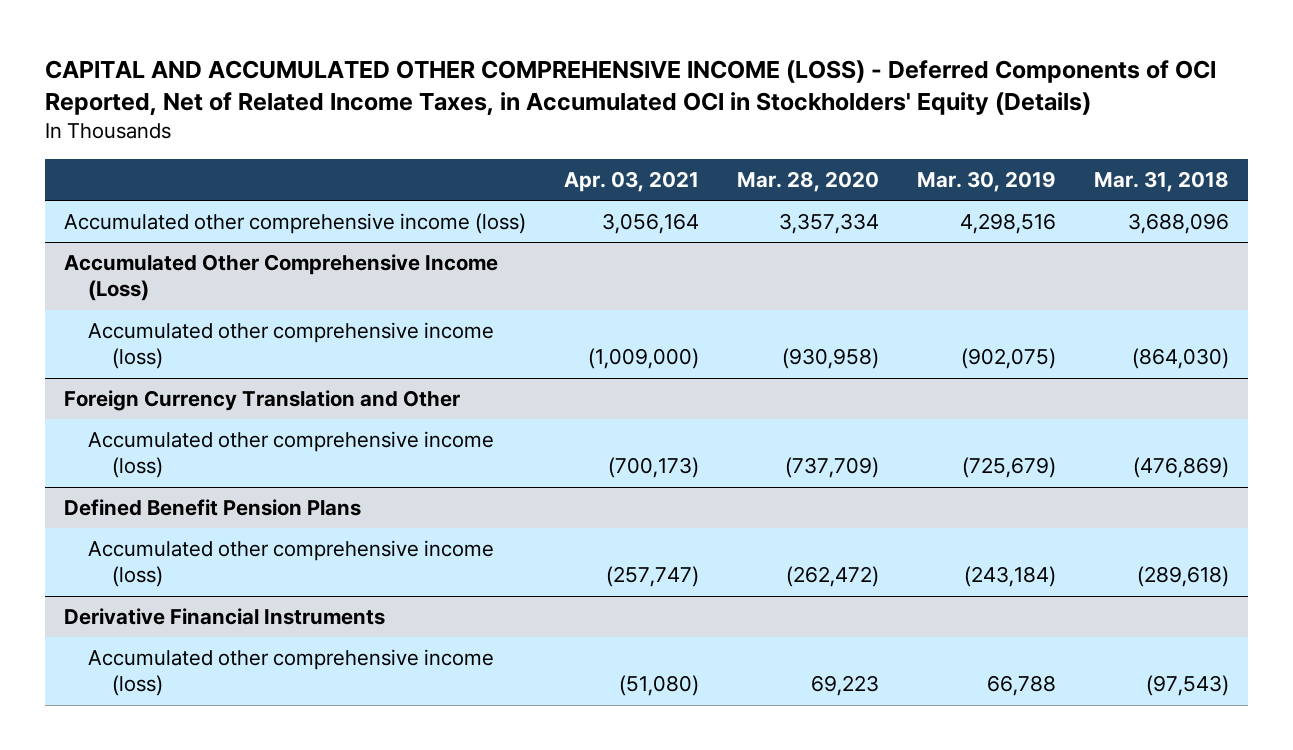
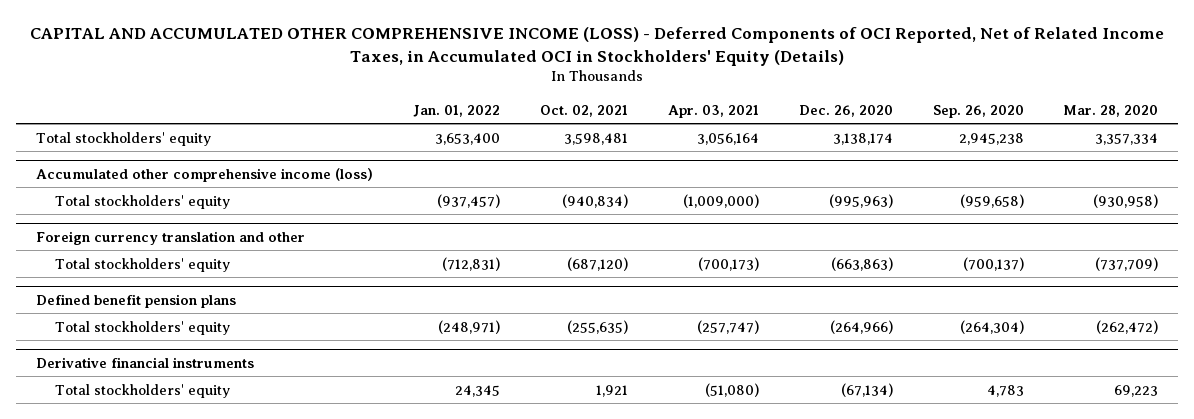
- | Apr. 03, 2021 | Mar. 28, 2020 | Mar. 30, 2019 | Mar. 31, 2018
+ | Jan. 01, 2022 | Oct. 02, 2021 | Apr. 03, 2021 | Dec. 26, 2020 | Sep. 26, 2020 | Mar. 28, 2020
- Accumulated other comprehensive income (loss) | 3,056,164 | 3,357,334 | 4,298,516 | 3,688,096
- Accumulated Other Comprehensive Income (Loss)
- Accumulated other comprehensive income (loss) | (1,009,000) | (930,958) | (902,075) | (864,030)
- Foreign Currency Translation and Other
- Accumulated other comprehensive income (loss) | (700,173) | (737,709) | (725,679) | (476,869)
- Defined Benefit Pension Plans
- Accumulated other comprehensive income (loss) | (257,747) | (262,472) | (243,184) | (289,618)
- Derivative Financial Instruments
- Accumulated other comprehensive income (loss) | (51,080) | 69,223 | 66,788 | (97,543)
+ Total stockholders' equity | 3,653,400 | 3,598,481 | 3,056,164 | 3,138,174 | 2,945,238 | 3,357,334
+ Accumulated other comprehensive income (loss)
+ Total stockholders' equity | (937,457) | (940,834) | (1,009,000) | (995,963) | (959,658) | (930,958)
+ Foreign currency translation and other
+ Total stockholders' equity | (712,831) | (687,120) | (700,173) | (663,863) | (700,137) | (737,709)
+ Defined benefit pension plans
+ Total stockholders' equity | (248,971) | (255,635) | (257,747) | (264,966) | (264,304) | (262,472)
+ Derivative financial instruments
+ Total stockholders' equity | 24,345 | 1,921 | (51,080) | (67,134) | 4,783 | 69,223

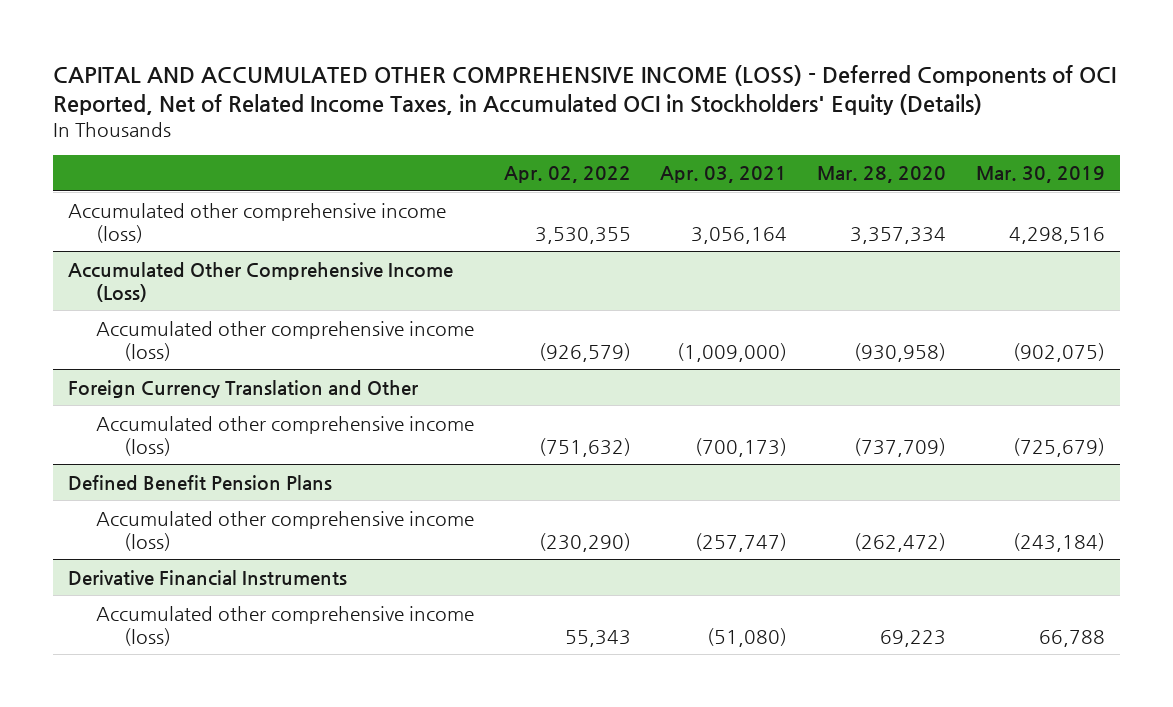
- | Jan. 01, 2022 | Oct. 02, 2021 | Apr. 03, 2021 | Dec. 26, 2020 | Sep. 26, 2020 | Mar. 28, 2020
+ | Apr. 02, 2022 | Apr. 03, 2021 | Mar. 28, 2020 | Mar. 30, 2019
- Total stockholders' equity | 3,653,400 | 3,598,481 | 3,056,164 | 3,138,174 | 2,945,238 | 3,357,334
- Accumulated other comprehensive income (loss)
- Total stockholders' equity | (937,457) | (940,834) | (1,009,000) | (995,963) | (959,658) | (930,958)
- Foreign currency translation and other
- Total stockholders' equity | (712,831) | (687,120) | (700,173) | (663,863) | (700,137) | (737,709)
- Defined benefit pension plans
- Total stockholders' equity | (248,971) | (255,635) | (257,747) | (264,966) | (264,304) | (262,472)
- Derivative financial instruments
- Total stockholders' equity | 24,345 | 1,921 | (51,080) | (67,134) | 4,783 | 69,223
+ Accumulated other comprehensive income (loss) | 3,530,355 | 3,056,164 | 3,357,334 | 4,298,516
+ Accumulated Other Comprehensive Income (Loss)
+ Accumulated other comprehensive income (loss) | (926,579) | (1,009,000) | (930,958) | (902,075)
+ Foreign Currency Translation and Other
+ Accumulated other comprehensive income (loss) | (751,632) | (700,173) | (737,709) | (725,679)
+ Defined Benefit Pension Plans
+ Accumulated other comprehensive income (loss) | (230,290) | (257,747) | (262,472) | (243,184)
+ Derivative Financial Instruments
+ Accumulated other comprehensive income (loss) | 55,343 | (51,080) | 69,223 | 66,788

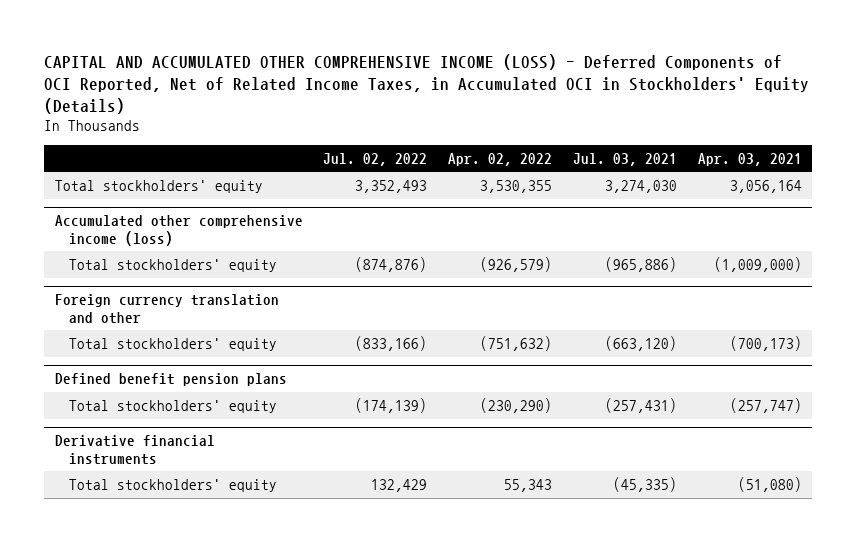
- | Apr. 02, 2022 | Apr. 03, 2021 | Mar. 28, 2020 | Mar. 30, 2019
+ | Jul. 02, 2022 | Apr. 02, 2022 | Jul. 03, 2021 | Apr. 03, 2021
- Accumulated other comprehensive income (loss) | 3,530,355 | 3,056,164 | 3,357,334 | 4,298,516
- Accumulated Other Comprehensive Income (Loss)
- Accumulated other comprehensive income (loss) | (926,579) | (1,009,000) | (930,958) | (902,075)
- Foreign Currency Translation and Other
- Accumulated other comprehensive income (loss) | (751,632) | (700,173) | (737,709) | (725,679)
- Defined Benefit Pension Plans
- Accumulated other comprehensive income (loss) | (230,290) | (257,747) | (262,472) | (243,184)
- Derivative Financial Instruments
- Accumulated other comprehensive income (loss) | 55,343 | (51,080) | 69,223 | 66,788
+ Total stockholders' equity | 3,352,493 | 3,530,355 | 3,274,030 | 3,056,164
+ Accumulated other comprehensive income (loss)
+ Total stockholders' equity | (874,876) | (926,579) | (965,886) | (1,009,000)
+ Foreign currency translation and other
+ Total stockholders' equity | (833,166) | (751,632) | (663,120) | (700,173)
+ Defined benefit pension plans
+ Total stockholders' equity | (174,139) | (230,290) | (257,431) | (257,747)
+ Derivative financial instruments
+ Total stockholders' equity | 132,429 | 55,343 | (45,335) | (51,080)

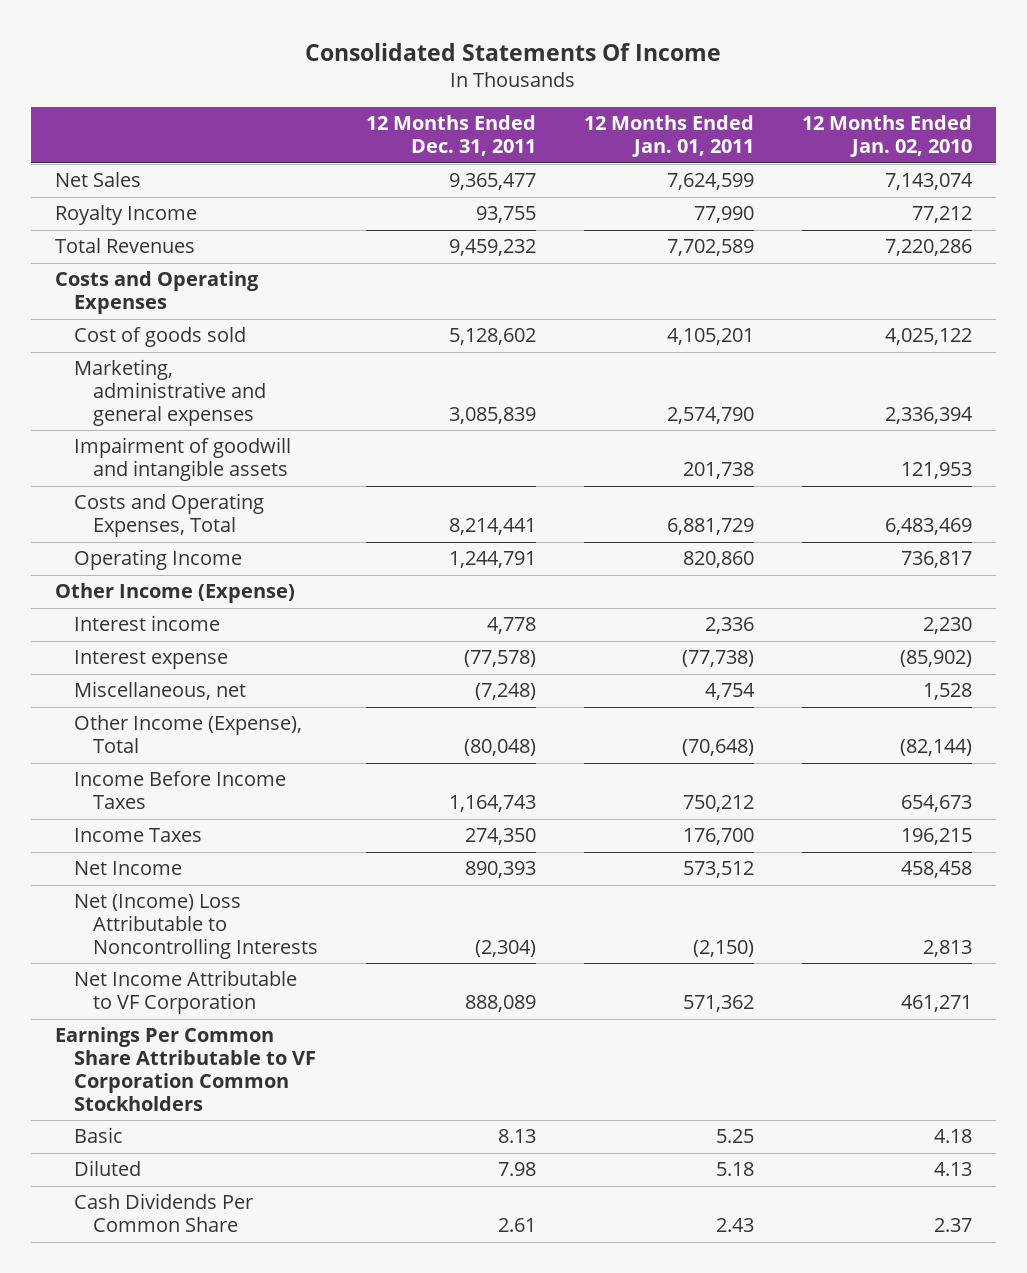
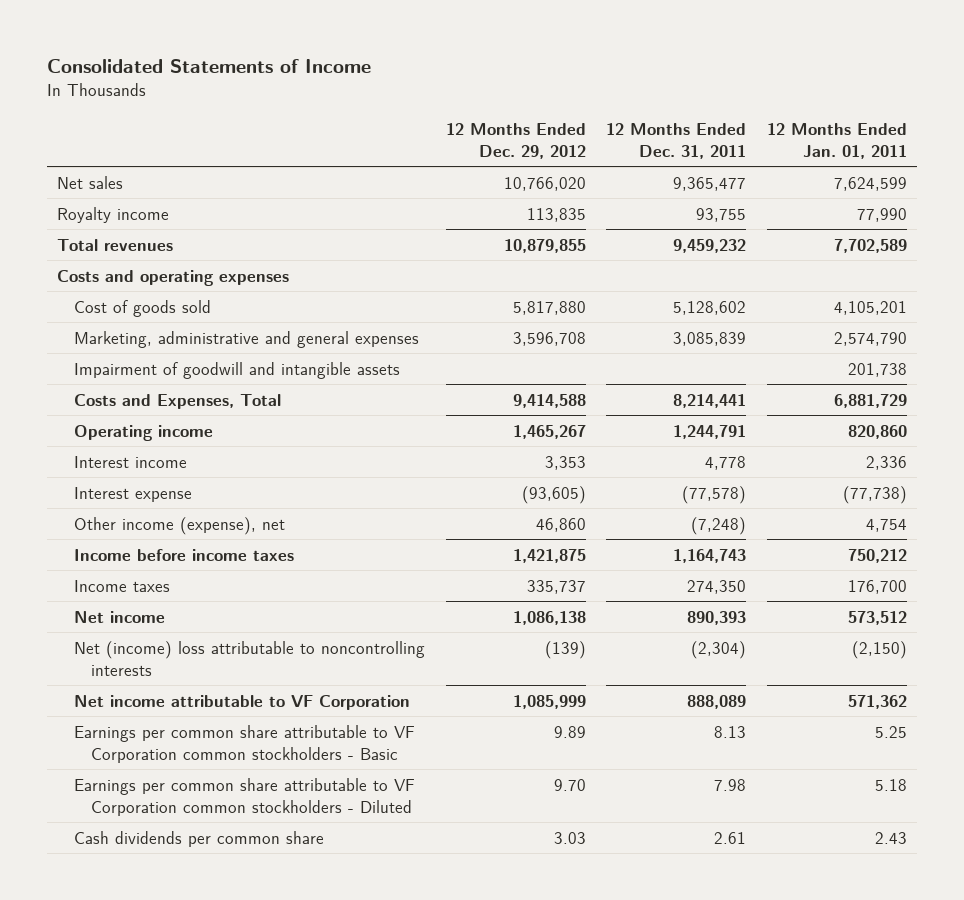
- Consolidated Statements Of Income
+ Consolidated Statements of Income
- | 12 Months Ended Dec. 31, 2011 | 12 Months Ended Jan. 01, 2011 | 12 Months Ended Jan. 02, 2010
+ | 12 Months Ended Dec. 29, 2012 | 12 Months Ended Dec. 31, 2011 | 12 Months Ended Jan. 01, 2011
- Net Sales | 9,365,477 | 7,624,599 | 7,143,074
- Royalty Income | 93,755 | 77,990 | 77,212
- Total Revenues | 9,459,232 | 7,702,589 | 7,220,286
- Costs and Operating Expenses
+ Net sales | 10,766,020 | 9,365,477 | 7,624,599
+ Royalty income | 113,835 | 93,755 | 77,990
+ Total revenues | 10,879,855 | 9,459,232 | 7,702,589
+ Costs and operating expenses
- Costs and Operating Expenses, Total | 8,214,441 | 6,881,729 | 6,483,469
- Operating Income | 1,244,791 | 820,860 | 736,817
- Other Income (Expense)
+ Costs and Expenses, Total | 9,414,588 | 8,214,441 | 6,881,729
+ Operating income | 1,465,267 | 1,244,791 | 820,860
- Miscellaneous, net | (7,248) | 4,754 | 1,528
- Other Income (Expense), Total | (80,048) | (70,648) | (82,144)
- Income Before Income Taxes | 1,164,743 | 750,212 | 654,673
- Income Taxes | 274,350 | 176,700 | 196,215
- Net Income | 890,393 | 573,512 | 458,458
- Net (Income) Loss Attributable to Noncontrolling Interests | (2,304) | (2,150) | 2,813
- Net Income Attributable to VF Corporation | 888,089 | 571,362 | 461,271
- Earnings Per Common Share Attributable to VF Corporation Common Stockholders
- Basic | 8.13 | 5.25 | 4.18
- Diluted | 7.98 | 5.18 | 4.13
- Cash Dividends Per Common Share | 2.61 | 2.43 | 2.37
+ Other income (expense), net | 46,860 | (7,248) | 4,754
+ Income before income taxes | 1,421,875 | 1,164,743 | 750,212
+ Income taxes | 335,737 | 274,350 | 176,700
+ Net income | 1,086,138 | 890,393 | 573,512
+ Net (income) loss attributable to noncontrolling interests | (139) | (2,304) | (2,150)
+ Net income attributable to VF Corporation | 1,085,999 | 888,089 | 571,362
+ Earnings per common share attributable to VF Corporation common stockholders - Basic | 9.89 | 8.13 | 5.25
+ Earnings per common share attributable to VF Corporation common stockholders - Diluted | 9.70 | 7.98 | 5.18
+ Cash dividends per common share | 3.03 | 2.61 | 2.43

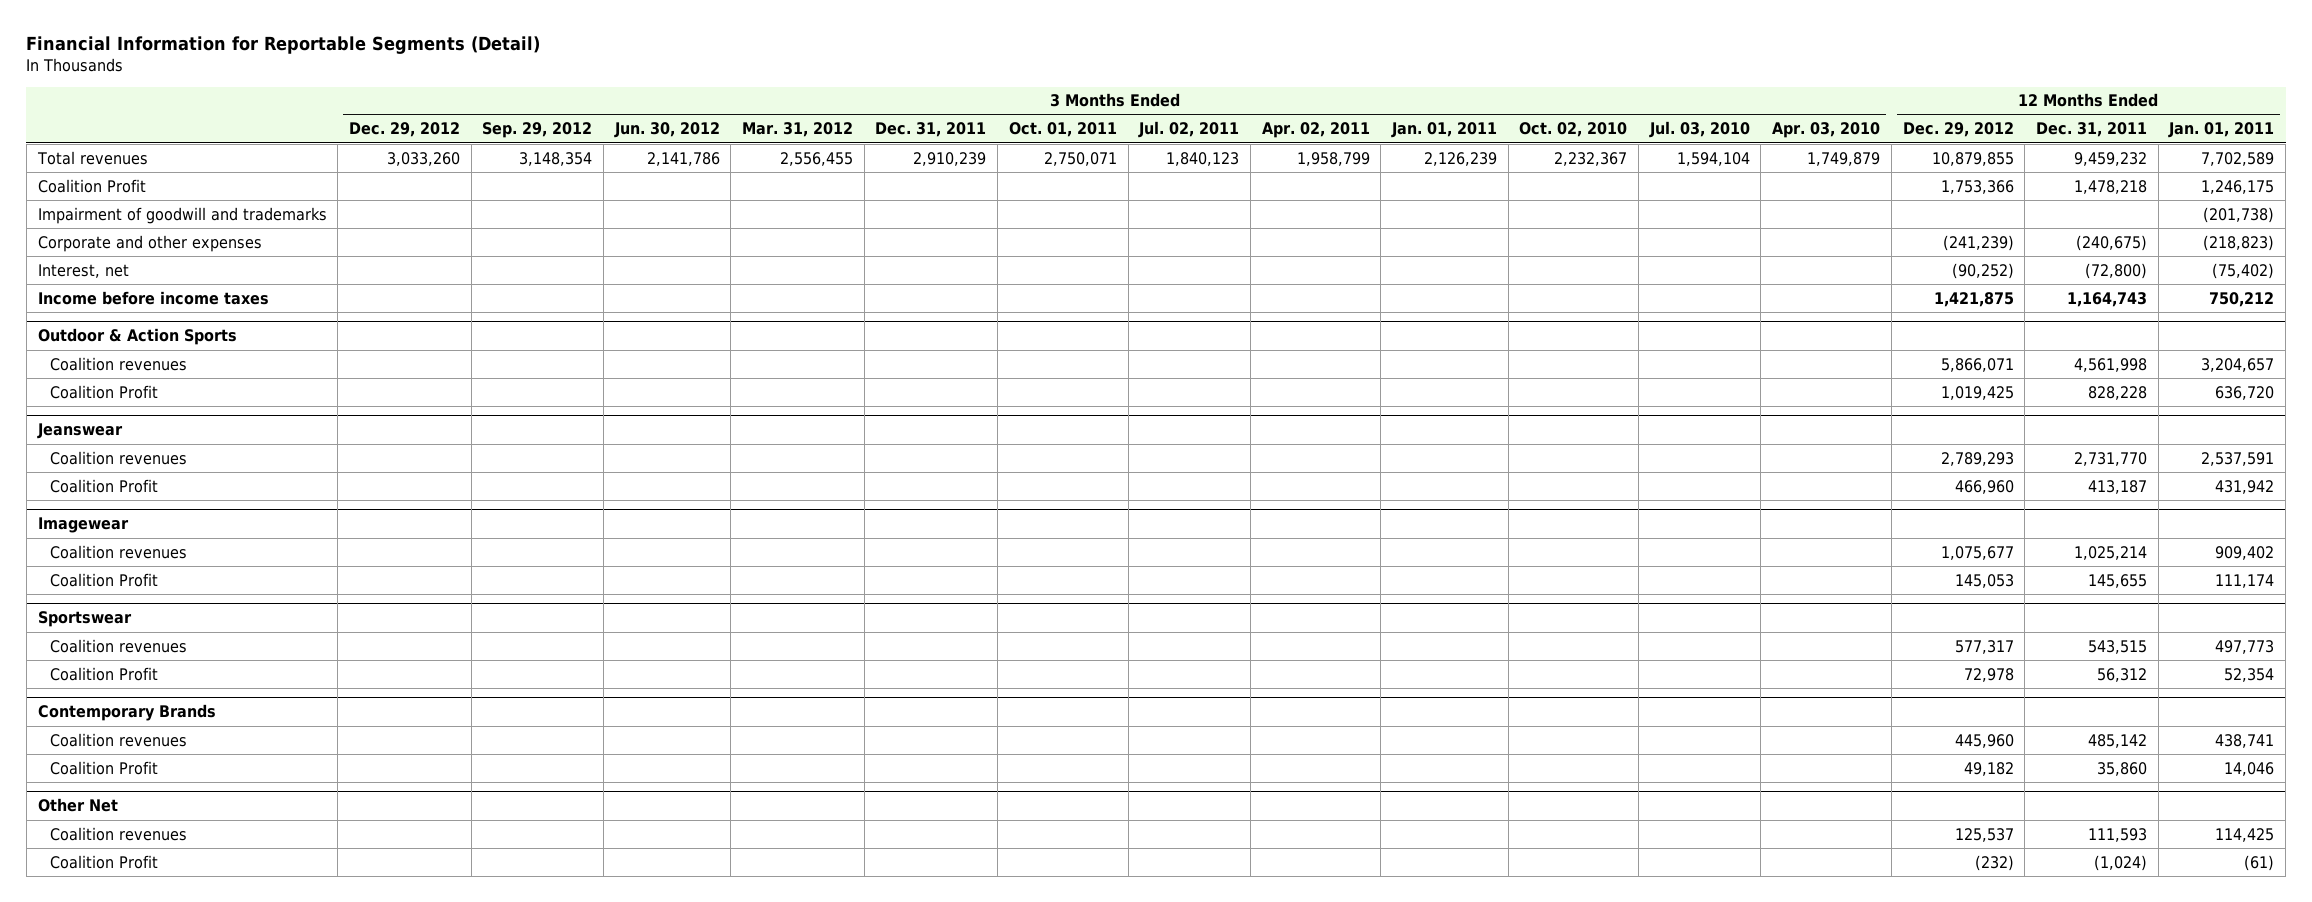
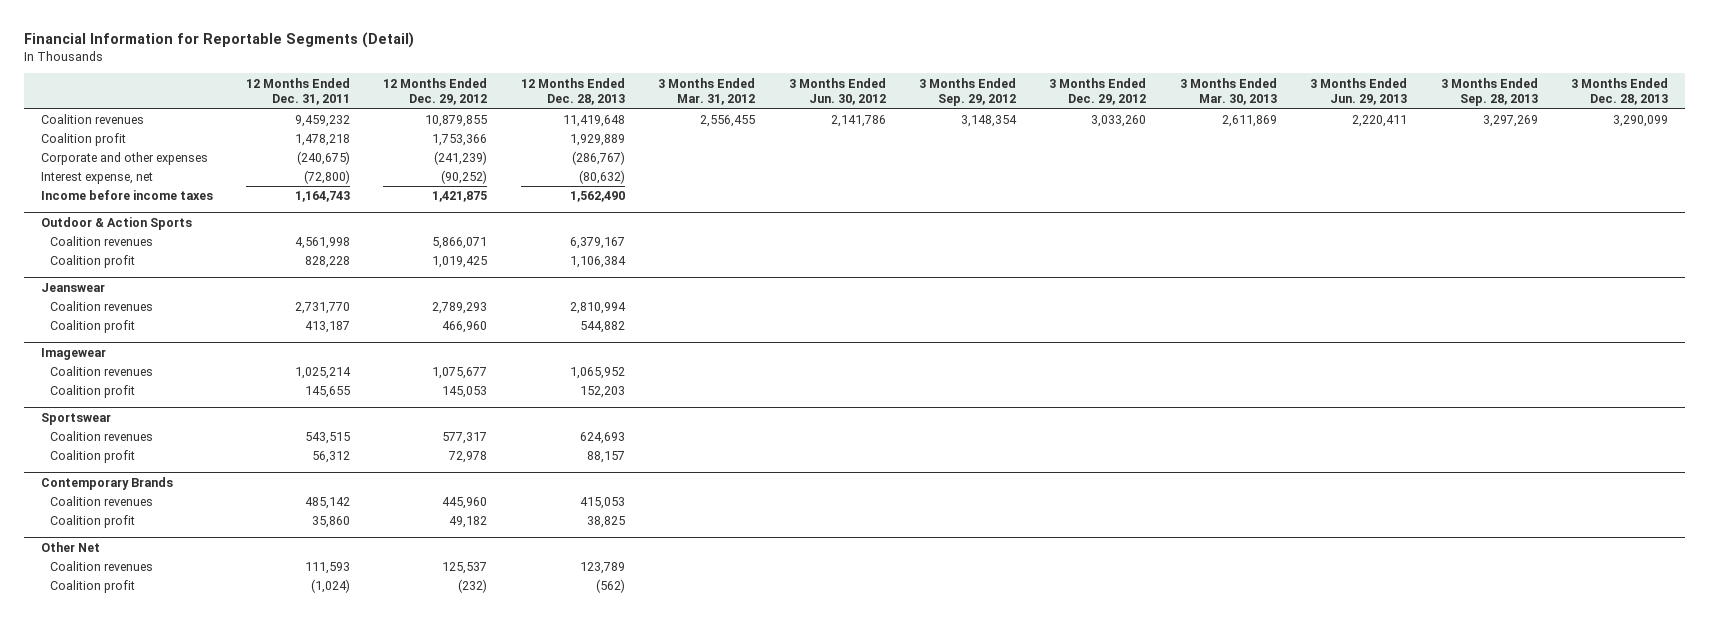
- | 3 Months Ended Dec. 29, 2012 | 3 Months Ended Sep. 29, 2012 | 3 Months Ended Jun. 30, 2012 | 3 Months Ended Mar. 31, 2012 | 3 Months Ended Dec. 31, 2011 | 3 Months Ended Oct. 01, 2011 | 3 Months Ended Jul. 02, 2011 | 3 Months Ended Apr. 02, 2011 | 3 Months Ended Jan. 01, 2011 | 3 Months Ended Oct. 02, 2010 | 3 Months Ended Jul. 03, 2010 | 3 Months Ended Apr. 03, 2010 | 12 Months Ended Dec. 29, 2012 | 12 Months Ended Dec. 31, 2011 | 12 Months Ended Jan. 01, 2011
+ | 12 Months Ended Dec. 31, 2011 | 12 Months Ended Dec. 29, 2012 | 12 Months Ended Dec. 28, 2013 | 3 Months Ended Mar. 31, 2012 | 3 Months Ended Jun. 30, 2012 | 3 Months Ended Sep. 29, 2012 | 3 Months Ended Dec. 29, 2012 | 3 Months Ended Mar. 30, 2013 | 3 Months Ended Jun. 29, 2013 | 3 Months Ended Sep. 28, 2013 | 3 Months Ended Dec. 28, 2013
- Total revenues | 3,033,260 | 3,148,354 | 2,141,786 | 2,556,455 | 2,910,239 | 2,750,071 | 1,840,123 | 1,958,799 | 2,126,239 | 2,232,367 | 1,594,104 | 1,749,879 | 10,879,855 | 9,459,232 | 7,702,589
- Coalition Profit | | | | | | | | | | | | | 1,753,366 | 1,478,218 | 1,246,175
- Impairment of goodwill and trademarks | | | | | | | | | | | | | | | (201,738)
+ Coalition revenues | 9,459,232 | 10,879,855 | 11,419,648 | 2,556,455 | 2,141,786 | 3,148,354 | 3,033,260 | 2,611,869 | 2,220,411 | 3,297,269 | 3,290,099
+ Coalition profit | 1,478,218 | 1,753,366 | 1,929,889 | | | | | | | |
- Interest, net | | | | | | | | | | | | | (90,252) | (72,800) | (75,402)
+ Interest expense, net | (72,800) | (90,252) | (80,632) | | | | | | | |
@ Outdoor & Action Sports
- Coalition Profit | | | | | | | | | | | | | 1,019,425 | 828,228 | 636,720
+ Coalition profit | 828,228 | 1,019,425 | 1,106,384 | | | | | | | |
@ Jeanswear
- Coalition Profit | | | | | | | | | | | | | 466,960 | 413,187 | 431,942
+ Coalition profit | 413,187 | 466,960 | 544,882 | | | | | | | |
@ Imagewear
- Coalition Profit | | | | | | | | | | | | | 145,053 | 145,655 | 111,174
+ Coalition profit | 145,655 | 145,053 | 152,203 | | | | | | | |
@ Sportswear
- Coalition Profit | | | | | | | | | | | | | 72,978 | 56,312 | 52,354
+ Coalition profit | 56,312 | 72,978 | 88,157 | | | | | | | |
@ Contemporary Brands
- Coalition Profit | | | | | | | | | | | | | 49,182 | 35,860 | 14,046
+ Coalition profit | 35,860 | 49,182 | 38,825 | | | | | | | |
@ Other Net
- Coalition Profit | | | | | | | | | | | | | (232) | (1,024) | (61)
+ Coalition profit | (1,024) | (232) | (562) | | | | | | | |

